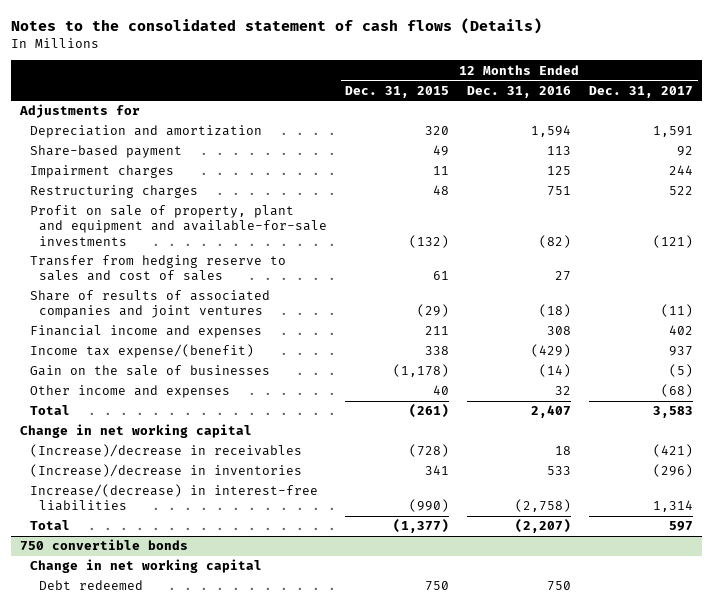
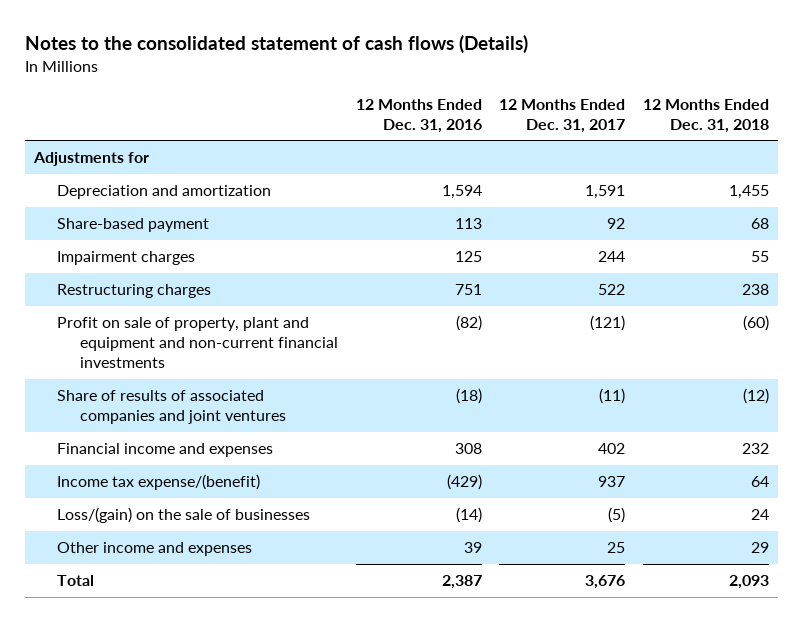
- | 12 Months Ended Dec. 31, 2015 | 12 Months Ended Dec. 31, 2016 | 12 Months Ended Dec. 31, 2017
+ | 12 Months Ended Dec. 31, 2016 | 12 Months Ended Dec. 31, 2017 | 12 Months Ended Dec. 31, 2018
- Profit on sale of property, plant and equipment and available-for-sale investments | (132) | (82) | (121)
- Transfer from hedging reserve to sales and cost of sales | 61 | 27 |
+ Profit on sale of property, plant and equipment and non-current financial investments | (82) | (121) | (60)
- Gain on the sale of businesses | (1,178) | (14) | (5)
- Other income and expenses | 40 | 32 | (68)
- Total | (261) | 2,407 | 3,583
- Change in net working capital
- (Increase)/decrease in receivables | (728) | 18 | (421)
- (Increase)/decrease in inventories | 341 | 533 | (296)
- Increase/(decrease) in interest-free liabilities | (990) | (2,758) | 1,314
- Total | (1,377) | (2,207) | 597
- 750 convertible bonds
- Change in net working capital
- Debt redeemed | 750 | 750 |
+ Loss/(gain) on the sale of businesses | (14) | (5) | 24
+ Other income and expenses | 39 | 25 | 29
+ Total | 2,387 | 3,676 | 2,093

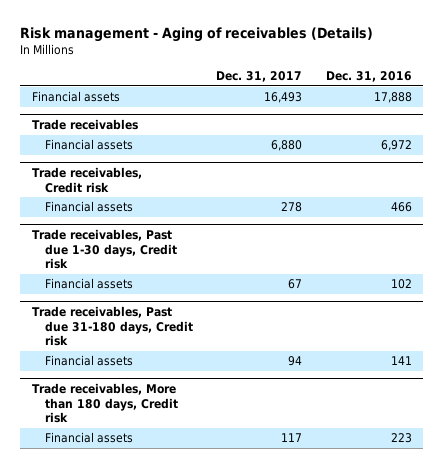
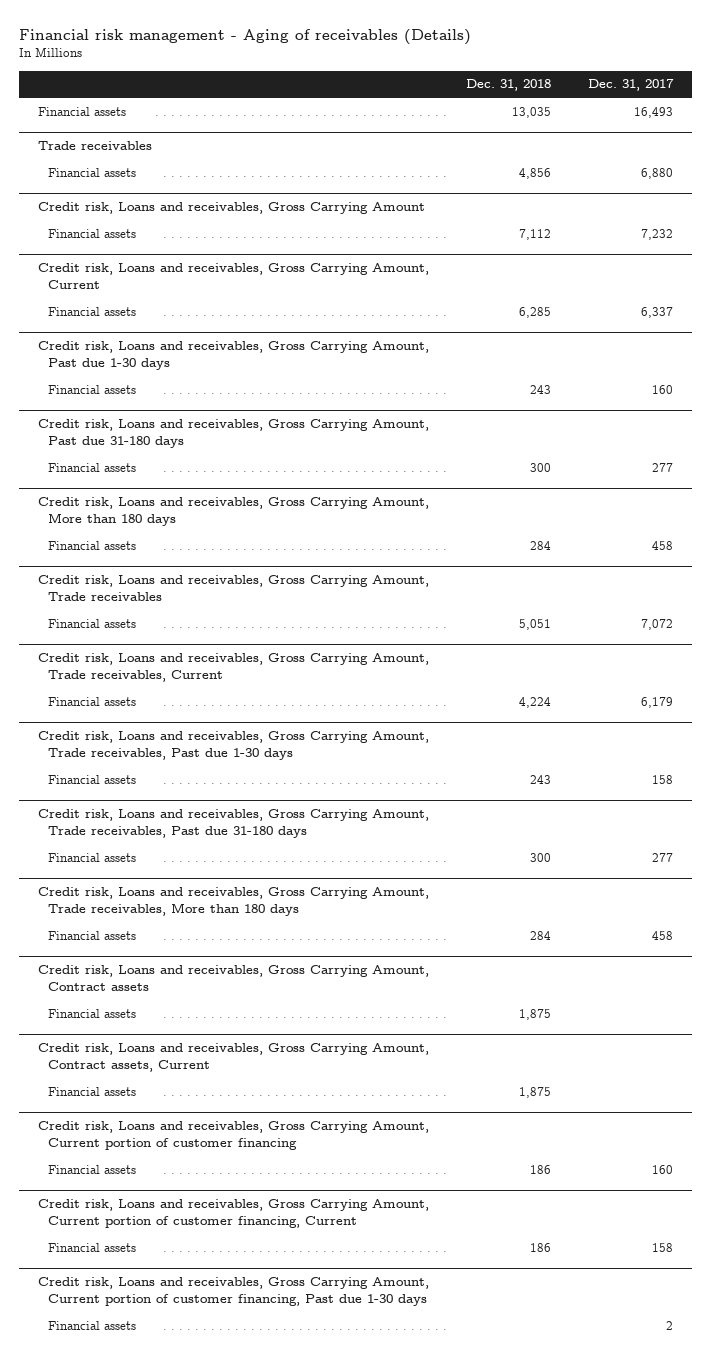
- Risk management - Aging of receivables (Details)
+ Financial risk management - Aging of receivables (Details)
- | Dec. 31, 2017 | Dec. 31, 2016
+ | Dec. 31, 2018 | Dec. 31, 2017
- Trade receivables, Credit risk
- Financial assets | 278 | 466
- Trade receivables, Past due 1-30 days, Credit risk
- Financial assets | 67 | 102
- Trade receivables, Past due 31-180 days, Credit risk
- Financial assets | 94 | 141
- Trade receivables, More than 180 days, Credit risk
- Financial assets | 117 | 223
+ Credit risk, Loans and receivables, Gross Carrying Amount
+ Financial assets | 7,112 | 7,232
+ Credit risk, Loans and receivables, Gross Carrying Amount, Current
+ Financial assets | 6,285 | 6,337
+ Credit risk, Loans and receivables, Gross Carrying Amount, Past due 1-30 days
+ Financial assets | 243 | 160
+ Credit risk, Loans and receivables, Gross Carrying Amount, Past due 31-180 days
+ Financial assets | 300 | 277
+ Credit risk, Loans and receivables, Gross Carrying Amount, More than 180 days
+ Financial assets | 284 | 458
+ Credit risk, Loans and receivables, Gross Carrying Amount, Trade receivables
+ Financial assets | 5,051 | 7,072
+ Credit risk, Loans and receivables, Gross Carrying Amount, Trade receivables, Current
+ Financial assets | 4,224 | 6,179
+ Credit risk, Loans and receivables, Gross Carrying Amount, Trade receivables, Past due 1-30 days
+ Financial assets | 243 | 158
+ Credit risk, Loans and receivables, Gross Carrying Amount, Trade receivables, Past due 31-180 days
+ Financial assets | 300 | 277
+ Credit risk, Loans and receivables, Gross Carrying Amount, Trade receivables, More than 180 days
+ Financial assets | 284 | 458
+ Credit risk, Loans and receivables, Gross Carrying Amount, Contract assets
+ Financial assets | 1,875 |
+ Credit risk, Loans and receivables, Gross Carrying Amount, Contract assets, Current
+ Financial assets | 1,875 |
+ Credit risk, Loans and receivables, Gross Carrying Amount, Current portion of customer financing
+ Financial assets | 186 | 160
+ Credit risk, Loans and receivables, Gross Carrying Amount, Current portion of customer financing, Current
+ Financial assets | 186 | 158
+ Credit risk, Loans and receivables, Gross Carrying Amount, Current portion of customer financing, Past due 1-30 days
+ Financial assets | | 2

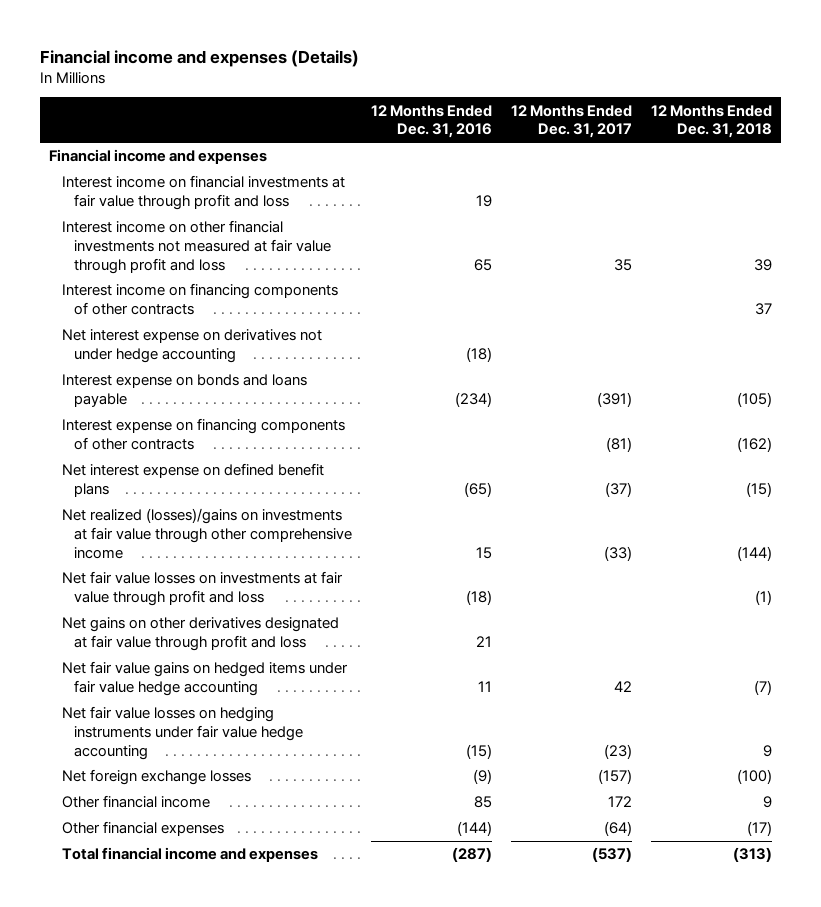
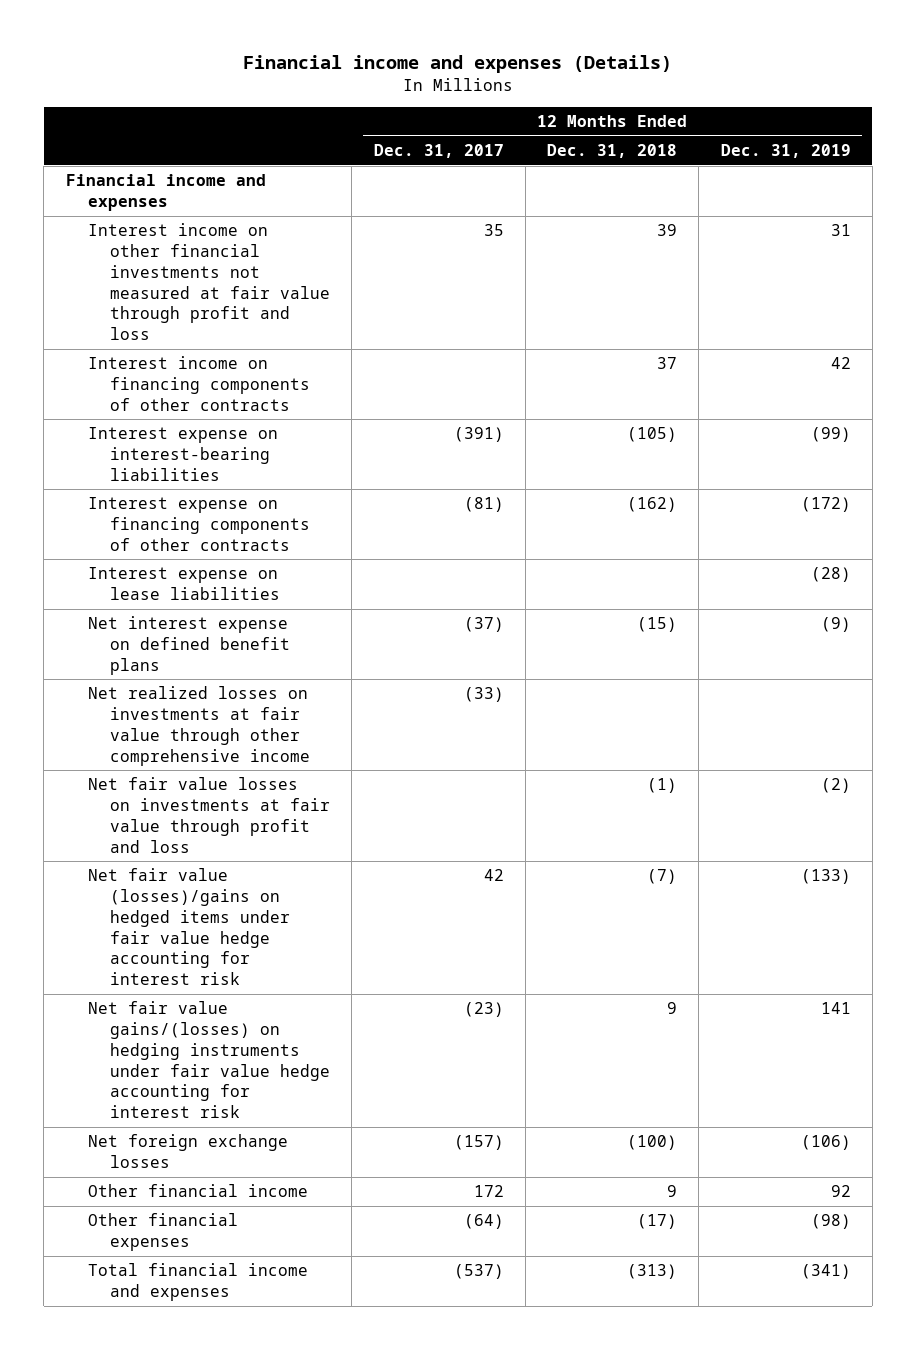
- | 12 Months Ended Dec. 31, 2016 | 12 Months Ended Dec. 31, 2017 | 12 Months Ended Dec. 31, 2018
+ | 12 Months Ended Dec. 31, 2017 | 12 Months Ended Dec. 31, 2018 | 12 Months Ended Dec. 31, 2019
- Interest income on financial investments at fair value through profit and loss | 19 | |
- Net interest expense on derivatives not under hedge accounting | (18) | |
- Interest expense on bonds and loans payable | (234) | (391) | (105)
+ Interest expense on interest-bearing liabilities | (391) | (105) | (99)
+ Interest expense on lease liabilities | | | (28)
- Net realized (losses)/gains on investments at fair value through other comprehensive income | 15 | (33) | (144)
+ Net realized losses on investments at fair value through other comprehensive income | (33) | |
- Net gains on other derivatives designated at fair value through profit and loss | 21 | |
- Net fair value gains on hedged items under fair value hedge accounting | 11 | 42 | (7)
- Net fair value losses on hedging instruments under fair value hedge accounting | (15) | (23) | 9
+ Net fair value (losses)/gains on hedged items under fair value hedge accounting for interest risk | 42 | (7) | (133)
+ Net fair value gains/(losses) on hedging instruments under fair value hedge accounting for interest risk | (23) | 9 | 141

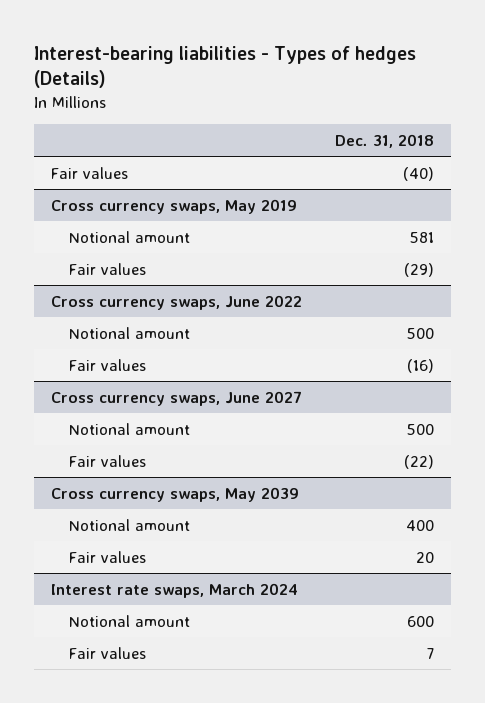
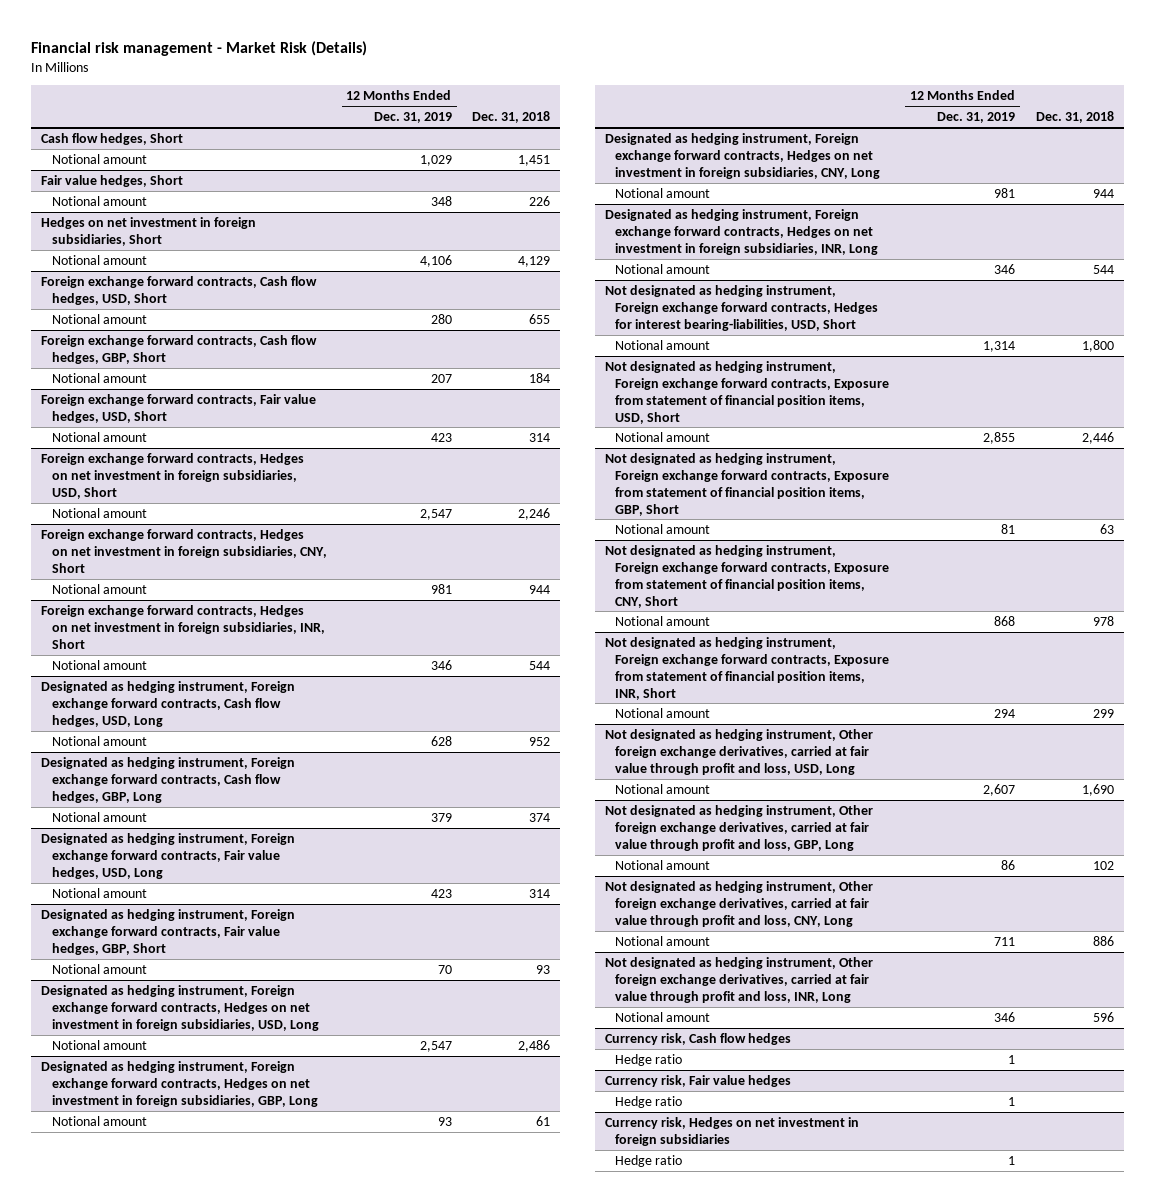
- Interest-bearing liabilities - Types of hedges (Details)
+ Financial risk management - Market Risk (Details)
- | Dec. 31, 2018
+ | 12 Months Ended Dec. 31, 2019 | Dec. 31, 2018
- Fair values | (40)
- Cross currency swaps, May 2019
- Notional amount | 581
- Fair values | (29)
- Cross currency swaps, June 2022
- Notional amount | 500
- Fair values | (16)
- Cross currency swaps, June 2027
- Notional amount | 500
- Fair values | (22)
- Cross currency swaps, May 2039
- Notional amount | 400
- Fair values | 20
- Interest rate swaps, March 2024
- Notional amount | 600
- Fair values | 7
+ Cash flow hedges, Short
+ Notional amount | 1,029 | 1,451
+ Fair value hedges, Short
+ Notional amount | 348 | 226
+ Hedges on net investment in foreign subsidiaries, Short
+ Notional amount | 4,106 | 4,129
+ Foreign exchange forward contracts, Cash flow hedges, USD, Short
+ Notional amount | 280 | 655
+ Foreign exchange forward contracts, Cash flow hedges, GBP, Short
+ Notional amount | 207 | 184
+ Foreign exchange forward contracts, Fair value hedges, USD, Short
+ Notional amount | 423 | 314
+ Foreign exchange forward contracts, Hedges on net investment in foreign subsidiaries, USD, Short
+ Notional amount | 2,547 | 2,246
+ Foreign exchange forward contracts, Hedges on net investment in foreign subsidiaries, CNY, Short
+ Notional amount | 981 | 944
+ Foreign exchange forward contracts, Hedges on net investment in foreign subsidiaries, INR, Short
+ Notional amount | 346 | 544
+ Designated as hedging instrument, Foreign exchange forward contracts, Cash flow hedges, USD, Long
+ Notional amount | 628 | 952
+ Designated as hedging instrument, Foreign exchange forward contracts, Cash flow hedges, GBP, Long
+ Notional amount | 379 | 374
+ Designated as hedging instrument, Foreign exchange forward contracts, Fair value hedges, USD, Long
+ Notional amount | 423 | 314
+ Designated as hedging instrument, Foreign exchange forward contracts, Fair value hedges, GBP, Short
+ Notional amount | 70 | 93
+ Designated as hedging instrument, Foreign exchange forward contracts, Hedges on net investment in foreign subsidiaries, USD, Long
+ Notional amount | 2,547 | 2,486
+ Designated as hedging instrument, Foreign exchange forward contracts, Hedges on net investment in foreign subsidiaries, GBP, Long
+ Notional amount | 93 | 61
+ Designated as hedging instrument, Foreign exchange forward contracts, Hedges on net investment in foreign subsidiaries, CNY, Long
+ Notional amount | 981 | 944
+ Designated as hedging instrument, Foreign exchange forward contracts, Hedges on net investment in foreign subsidiaries, INR, Long
+ Notional amount | 346 | 544
+ Not designated as hedging instrument, Foreign exchange forward contracts, Hedges for interest bearing-liabilities, USD, Short
+ Notional amount | 1,314 | 1,800
+ Not designated as hedging instrument, Foreign exchange forward contracts, Exposure from statement of financial position items, USD, Short
+ Notional amount | 2,855 | 2,446
+ Not designated as hedging instrument, Foreign exchange forward contracts, Exposure from statement of financial position items, GBP, Short
+ Notional amount | 81 | 63
+ Not designated as hedging instrument, Foreign exchange forward contracts, Exposure from statement of financial position items, CNY, Short
+ Notional amount | 868 | 978
+ Not designated as hedging instrument, Foreign exchange forward contracts, Exposure from statement of financial position items, INR, Short
+ Notional amount | 294 | 299
+ Not designated as hedging instrument, Other foreign exchange derivatives, carried at fair value through profit and loss, USD, Long
+ Notional amount | 2,607 | 1,690
+ Not designated as hedging instrument, Other foreign exchange derivatives, carried at fair value through profit and loss, GBP, Long
+ Notional amount | 86 | 102
+ Not designated as hedging instrument, Other foreign exchange derivatives, carried at fair value through profit and loss, CNY, Long
+ Notional amount | 711 | 886
+ Not designated as hedging instrument, Other foreign exchange derivatives, carried at fair value through profit and loss, INR, Long
+ Notional amount | 346 | 596
+ Currency risk, Cash flow hedges
+ Hedge ratio | 1 |
+ Currency risk, Fair value hedges
+ Hedge ratio | 1 |
+ Currency risk, Hedges on net investment in foreign subsidiaries
+ Hedge ratio | 1 |

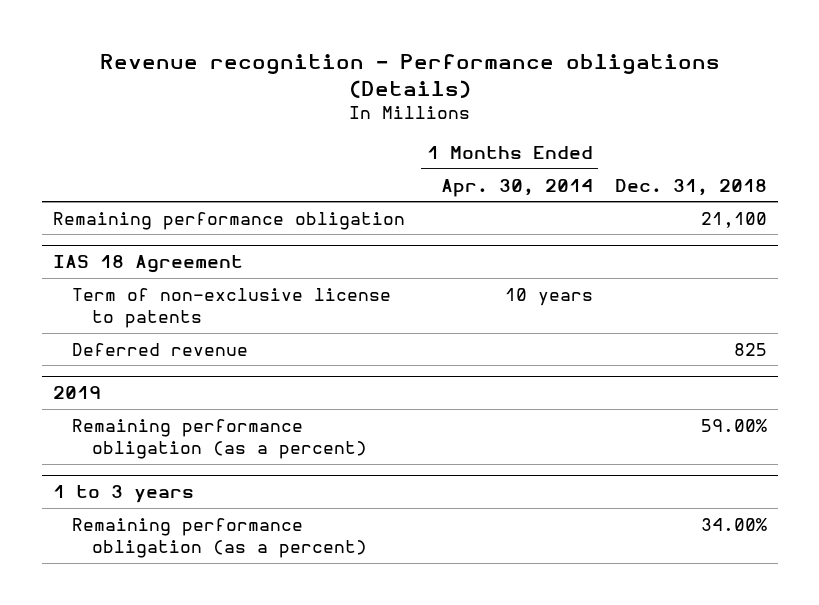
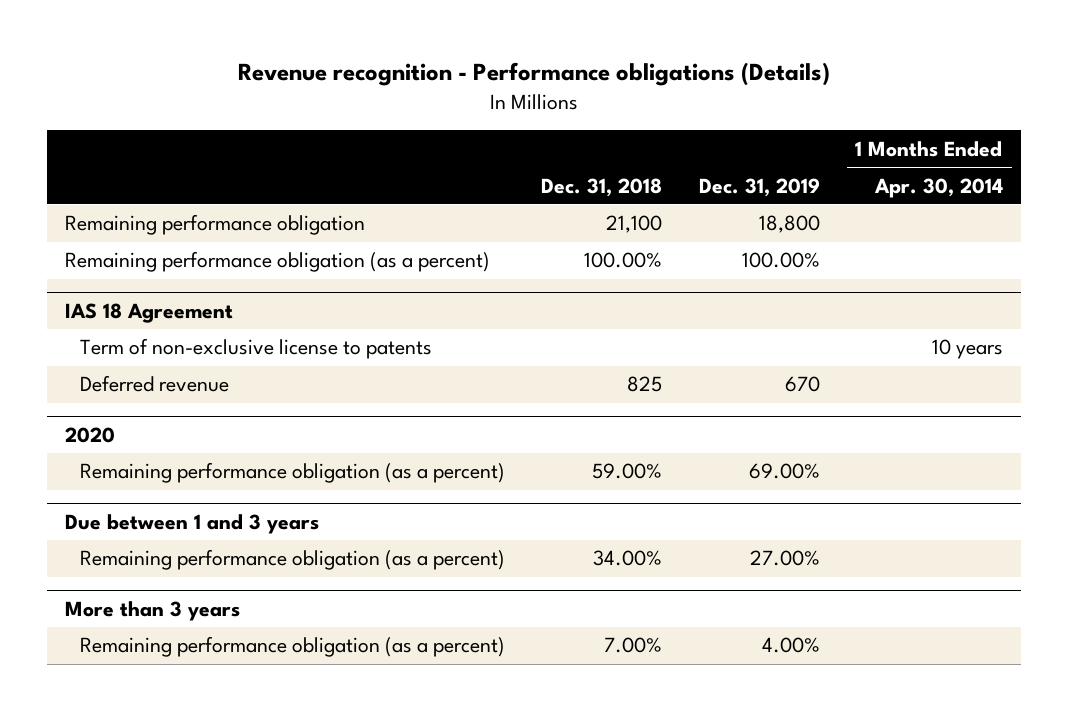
- | 1 Months Ended Apr. 30, 2014 | Dec. 31, 2018
+ | Dec. 31, 2018 | Dec. 31, 2019 | 1 Months Ended Apr. 30, 2014
+ Remaining performance obligation (as a percent) | 100.00% | 100.00% |
- 2019
+ 2020
- 1 to 3 years
+ Due between 1 and 3 years
+ More than 3 years
+ Remaining performance obligation (as a percent) | 7.00% | 4.00% |

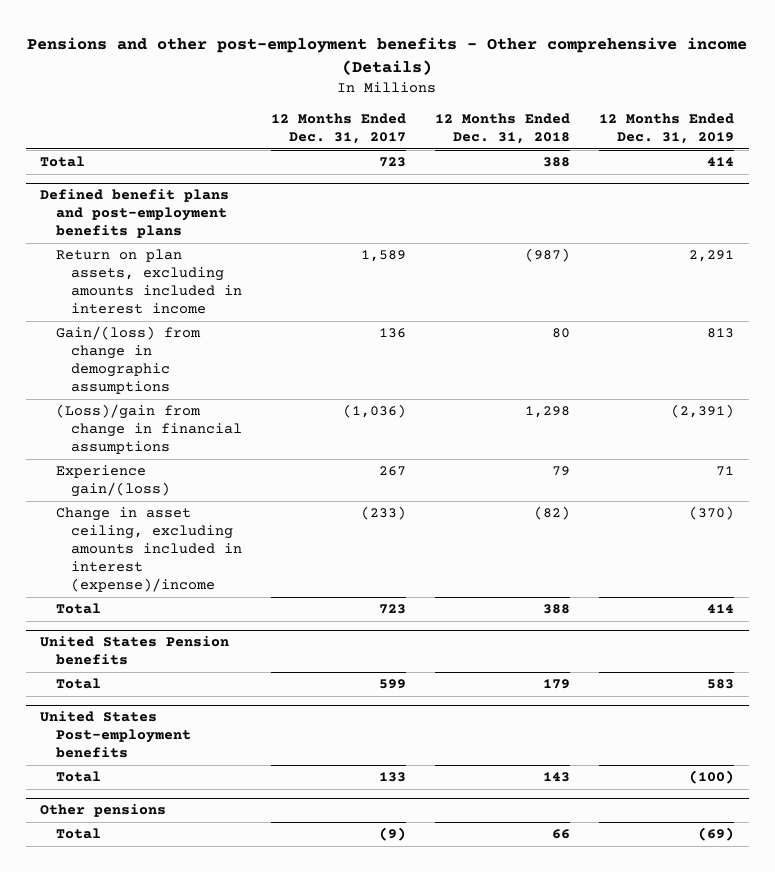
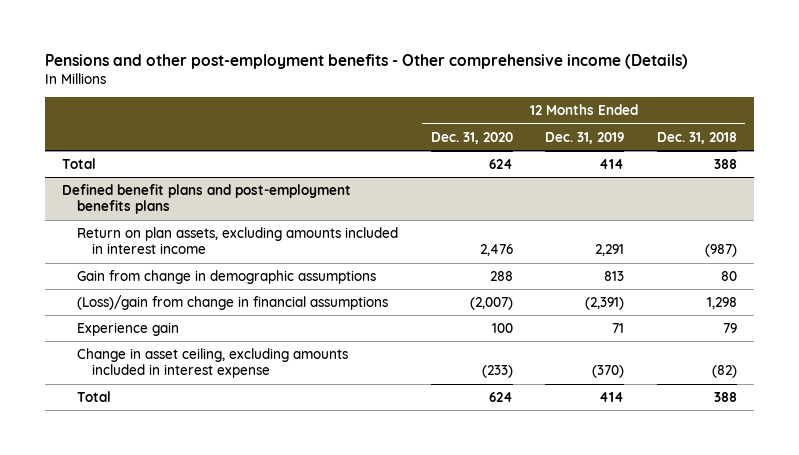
- | 12 Months Ended Dec. 31, 2017 | 12 Months Ended Dec. 31, 2018 | 12 Months Ended Dec. 31, 2019
+ | 12 Months Ended Dec. 31, 2020 | 12 Months Ended Dec. 31, 2019 | 12 Months Ended Dec. 31, 2018
@ Defined benefit plans and post-employment benefits plans
- Gain/(loss) from change in demographic assumptions | 136 | 80 | 813
+ Gain from change in demographic assumptions | 288 | 813 | 80
- Experience gain/(loss) | 267 | 79 | 71
- Change in asset ceiling, excluding amounts included in interest (expense)/income | (233) | (82) | (370)
+ Experience gain | 100 | 71 | 79
+ Change in asset ceiling, excluding amounts included in interest expense | (233) | (370) | (82)
- United States Pension benefits
- Total | 599 | 179 | 583
- United States Post-employment benefits
- Total | 133 | 143 | (100)
- Other pensions
- Total | (9) | 66 | (69)

